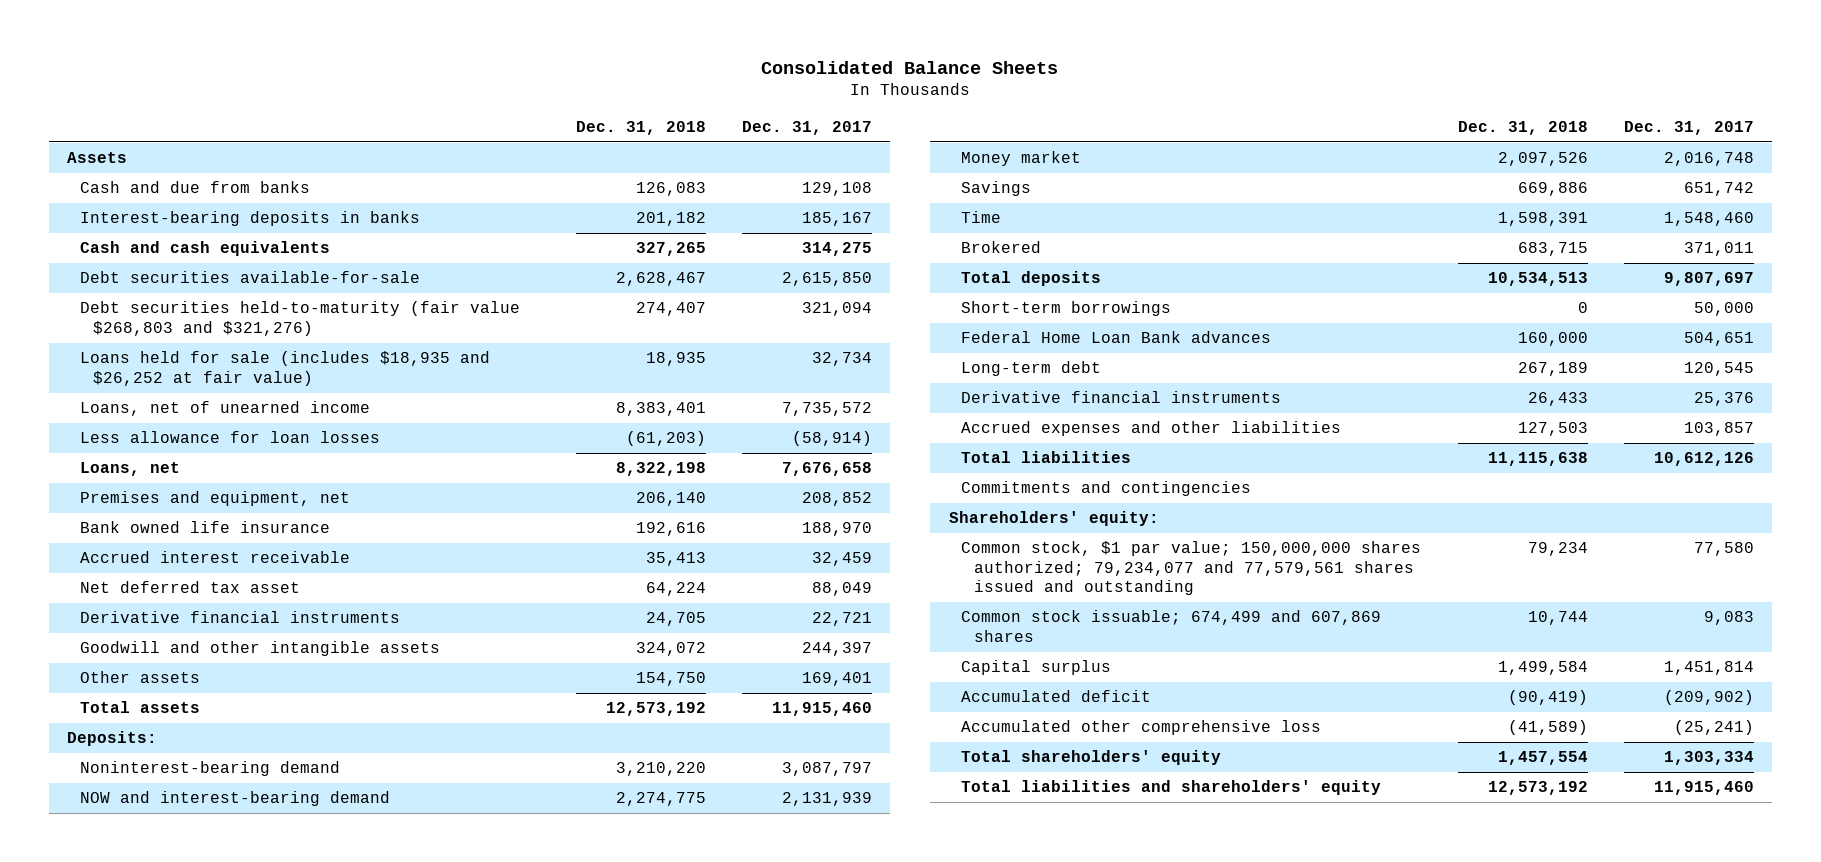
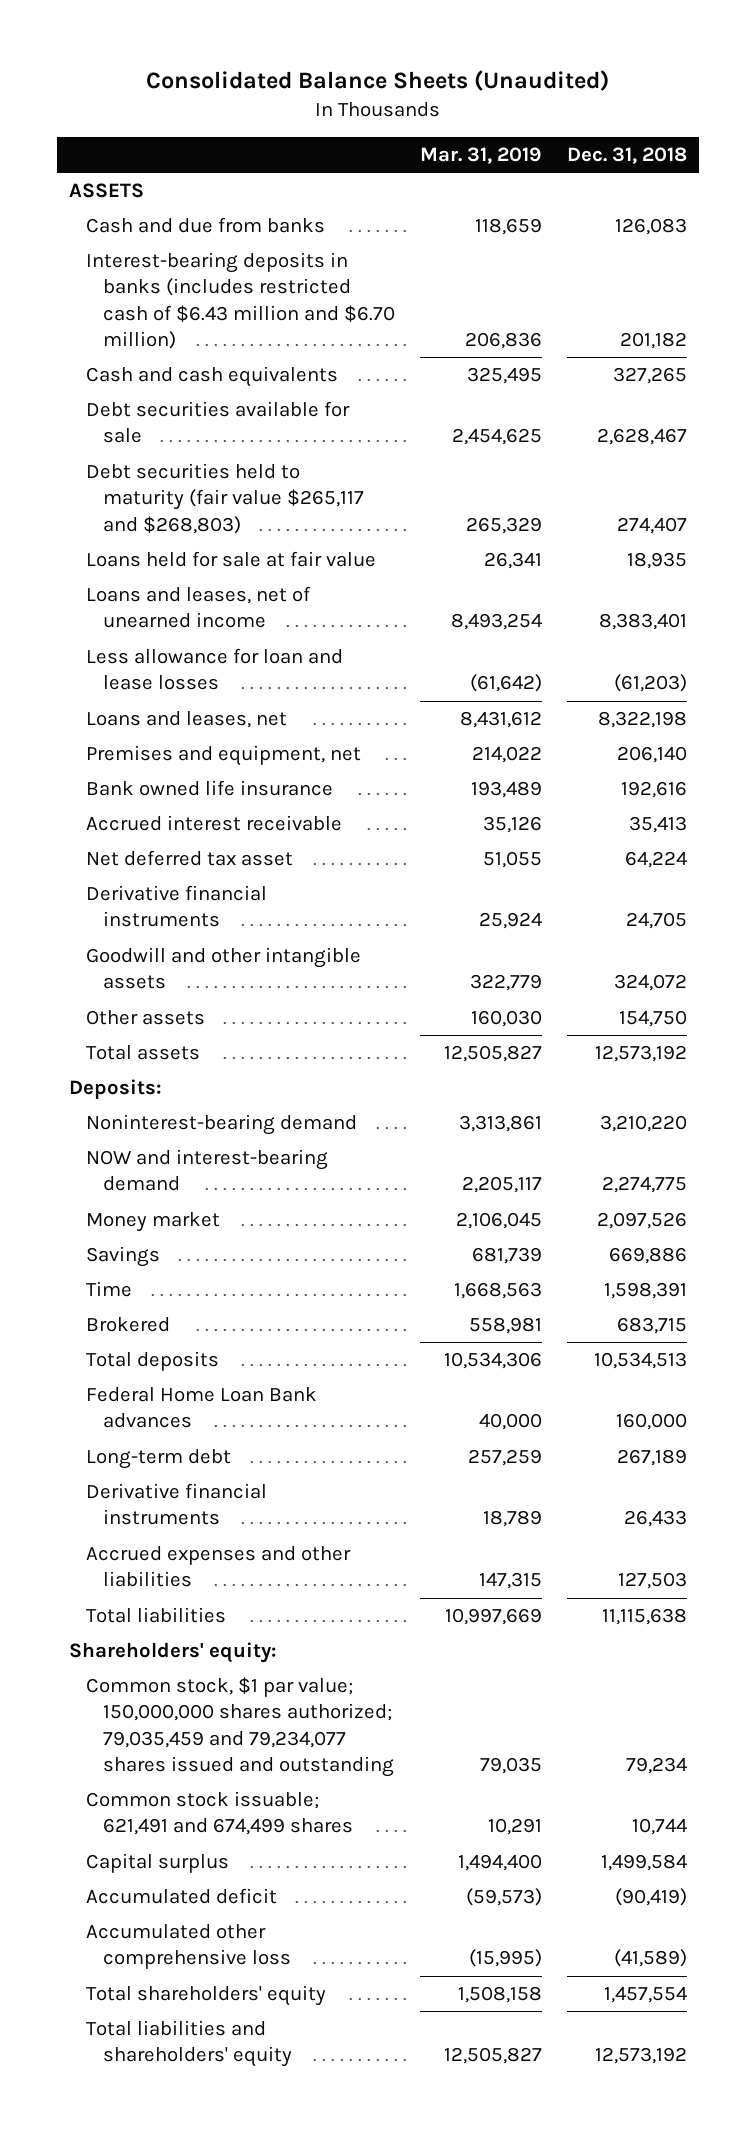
- Consolidated Balance Sheets
+ Consolidated Balance Sheets (Unaudited)
- | Dec. 31, 2018 | Dec. 31, 2017
+ | Mar. 31, 2019 | Dec. 31, 2018
- Assets
+ ASSETS
- Interest-bearing deposits in banks | 201,182 | 185,167
+ Interest-bearing deposits in banks (includes restricted cash of $6.43 million and $6.70 million) | 206,836 | 201,182
- Debt securities available-for-sale | 2,628,467 | 2,615,850
- Debt securities held-to-maturity (fair value $268,803 and $321,276) | 274,407 | 321,094
- Loans held for sale (includes $18,935 and $26,252 at fair value) | 18,935 | 32,734
- Loans, net of unearned income | 8,383,401 | 7,735,572
- Less allowance for loan losses | (61,203) | (58,914)
- Loans, net | 8,322,198 | 7,676,658
+ Debt securities available for sale | 2,454,625 | 2,628,467
+ Debt securities held to maturity (fair value $265,117 and $268,803) | 265,329 | 274,407
+ Loans held for sale at fair value | 26,341 | 18,935
+ Loans and leases, net of unearned income | 8,493,254 | 8,383,401
+ Less allowance for loan and lease losses | (61,642) | (61,203)
+ Loans and leases, net | 8,431,612 | 8,322,198
- Short-term borrowings | 0 | 50,000
- Commitments and contingencies
- Common stock, $1 par value; 150,000,000 shares authorized; 79,234,077 and 77,579,561 shares issued and outstanding | 79,234 | 77,580
- Common stock issuable; 674,499 and 607,869 shares | 10,744 | 9,083
+ Common stock, $1 par value; 150,000,000 shares authorized; 79,035,459 and 79,234,077 shares issued and outstanding | 79,035 | 79,234
+ Common stock issuable; 621,491 and 674,499 shares | 10,291 | 10,744

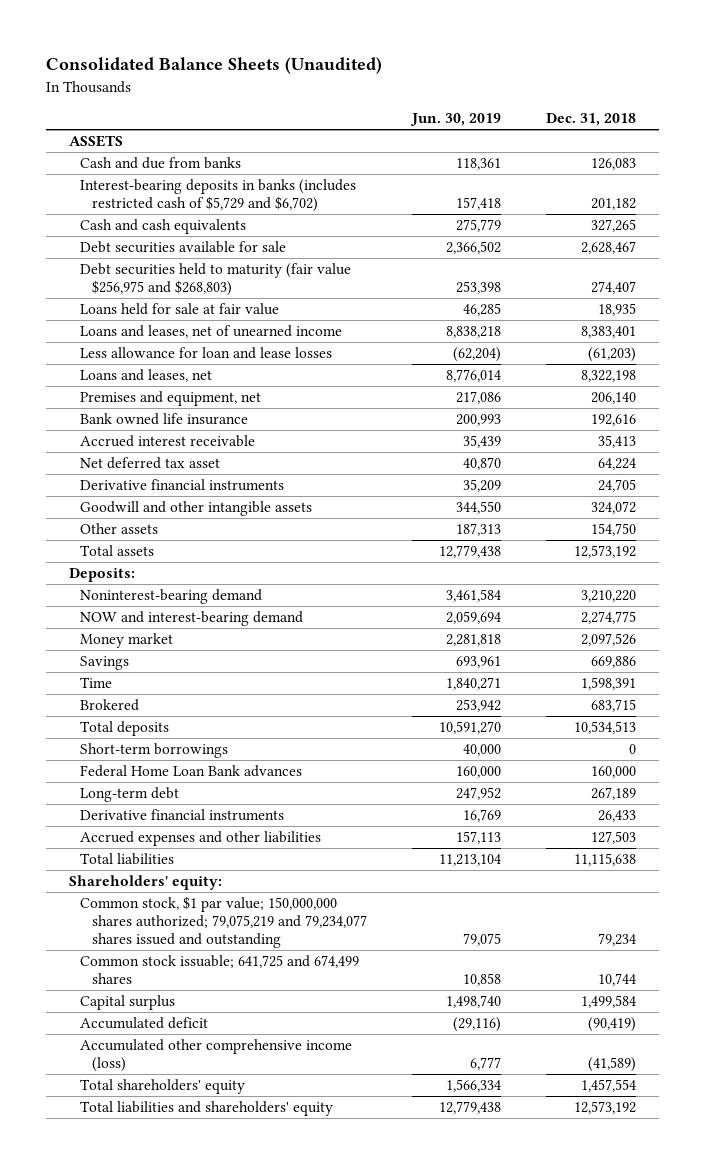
- | Mar. 31, 2019 | Dec. 31, 2018
+ | Jun. 30, 2019 | Dec. 31, 2018
- Interest-bearing deposits in banks (includes restricted cash of $6.43 million and $6.70 million) | 206,836 | 201,182
+ Interest-bearing deposits in banks (includes restricted cash of $5,729 and $6,702) | 157,418 | 201,182
- Debt securities held to maturity (fair value $265,117 and $268,803) | 265,329 | 274,407
+ Debt securities held to maturity (fair value $256,975 and $268,803) | 253,398 | 274,407
+ Short-term borrowings | 40,000 | 0
- Common stock, $1 par value; 150,000,000 shares authorized; 79,035,459 and 79,234,077 shares issued and outstanding | 79,035 | 79,234
- Common stock issuable; 621,491 and 674,499 shares | 10,291 | 10,744
+ Common stock, $1 par value; 150,000,000 shares authorized; 79,075,219 and 79,234,077 shares issued and outstanding | 79,075 | 79,234
+ Common stock issuable; 641,725 and 674,499 shares | 10,858 | 10,744
- Accumulated other comprehensive loss | (15,995) | (41,589)
+ Accumulated other comprehensive income (loss) | 6,777 | (41,589)

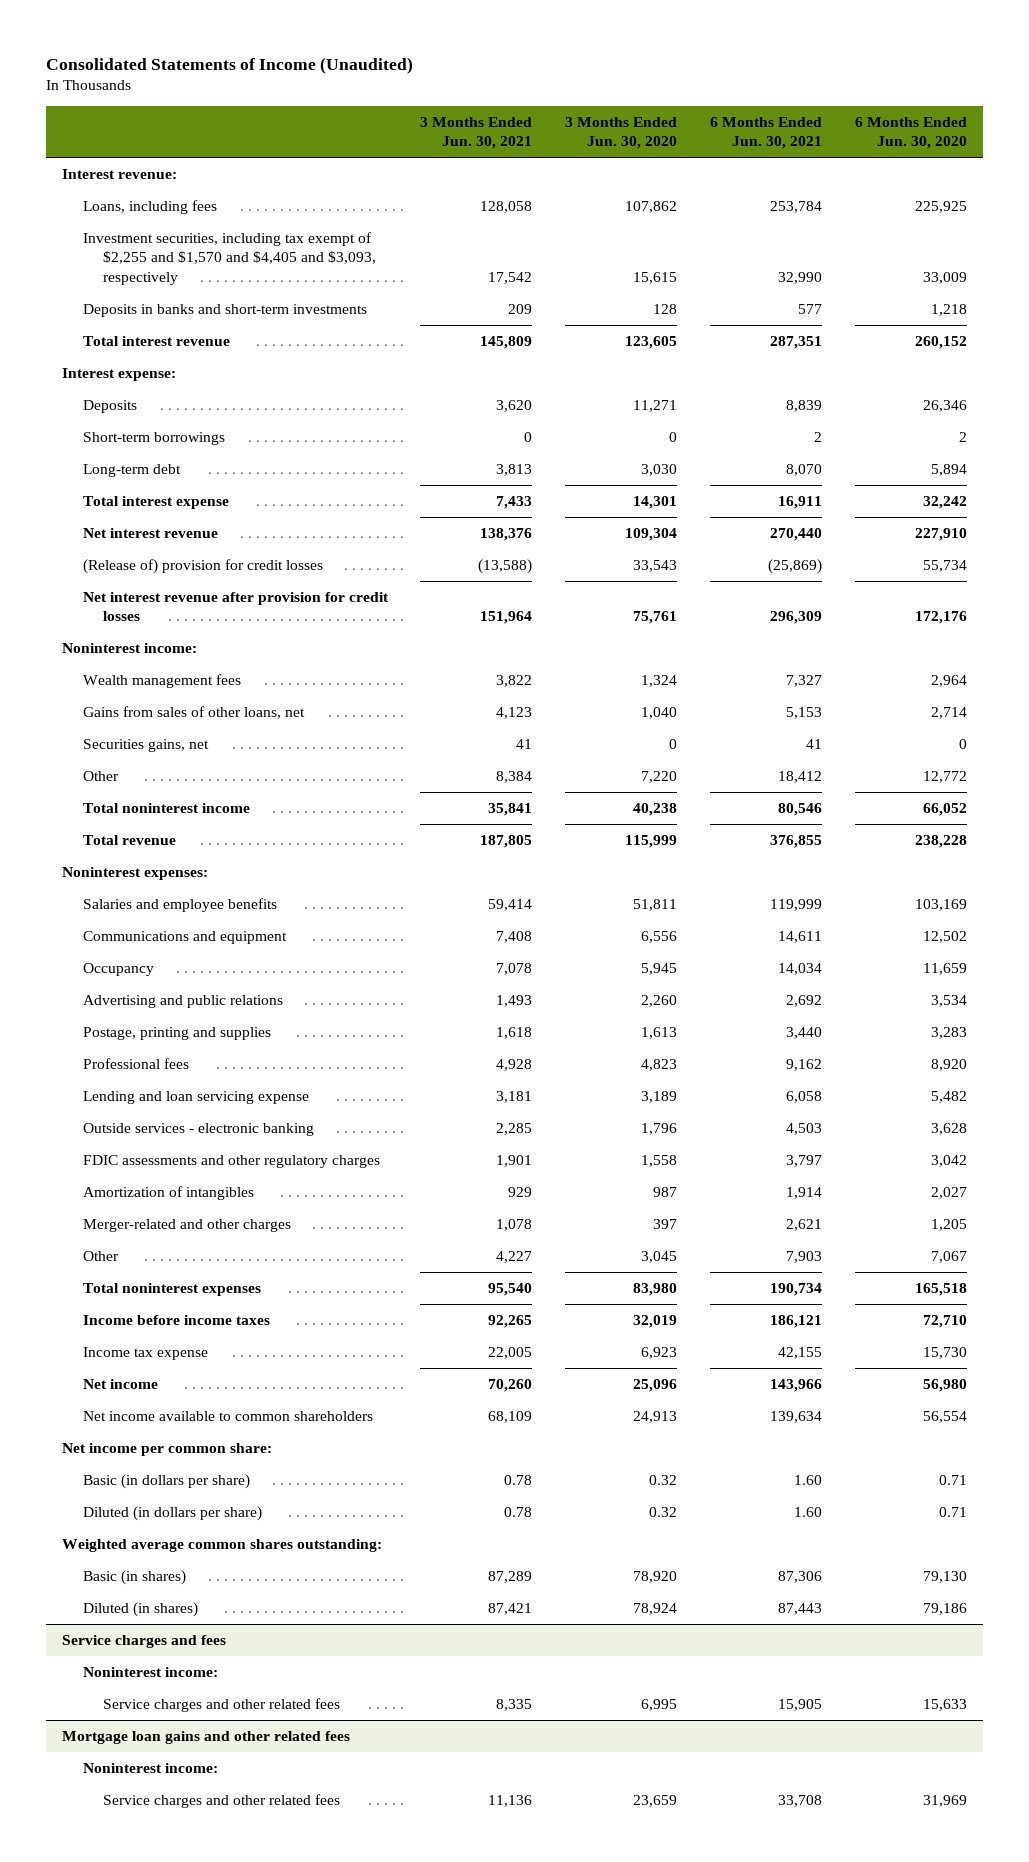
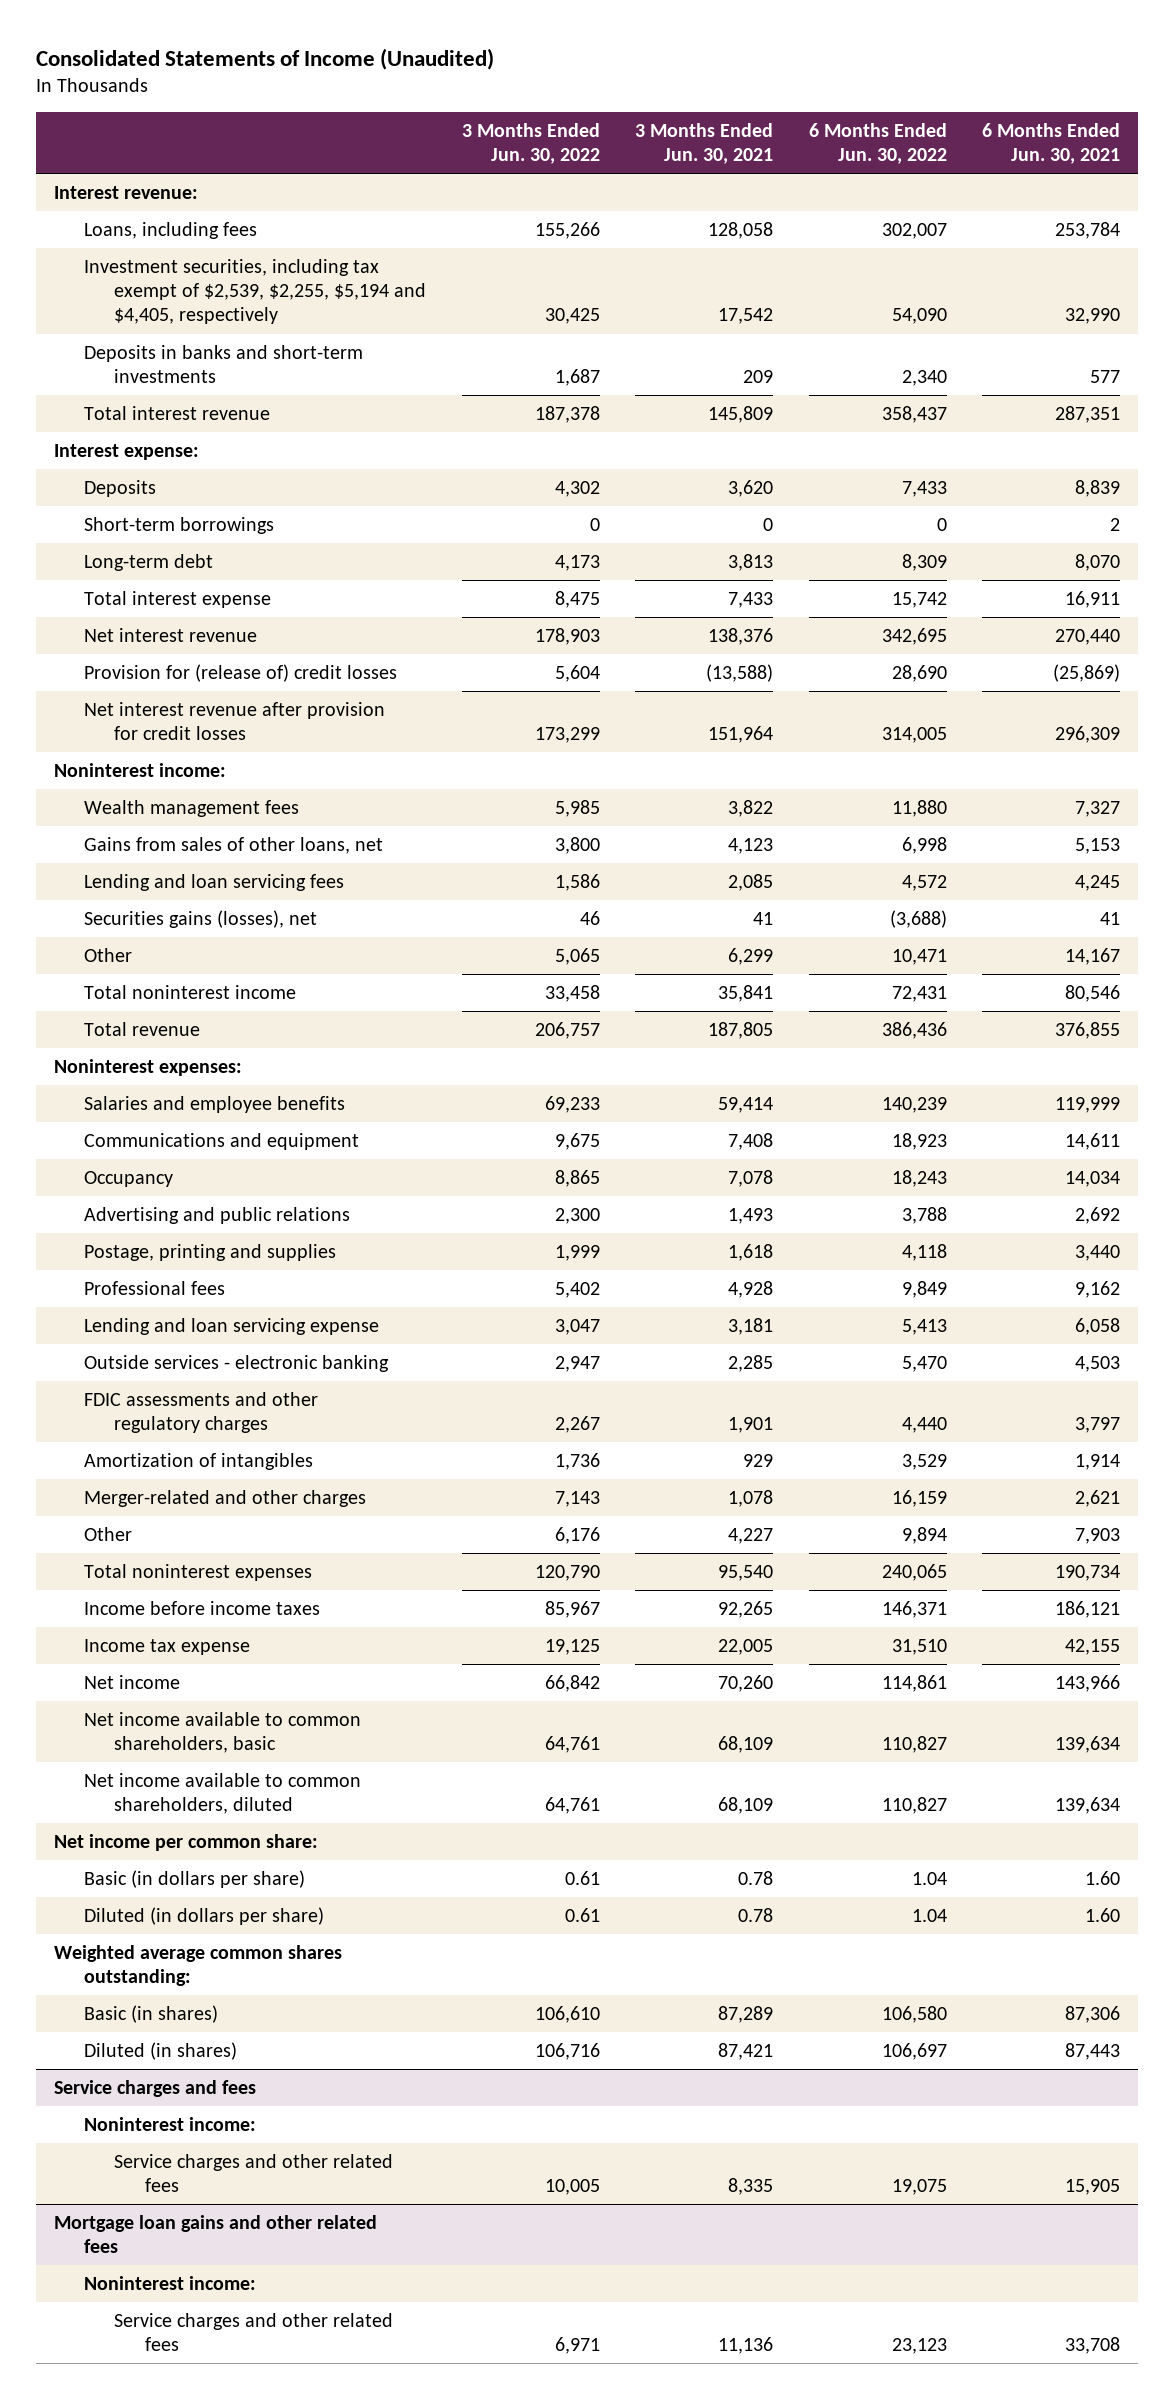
- | 3 Months Ended Jun. 30, 2021 | 3 Months Ended Jun. 30, 2020 | 6 Months Ended Jun. 30, 2021 | 6 Months Ended Jun. 30, 2020
+ | 3 Months Ended Jun. 30, 2022 | 3 Months Ended Jun. 30, 2021 | 6 Months Ended Jun. 30, 2022 | 6 Months Ended Jun. 30, 2021
- Investment securities, including tax exempt of $2,255 and $1,570 and $4,405 and $3,093, respectively | 17,542 | 15,615 | 32,990 | 33,009
+ Investment securities, including tax exempt of $2,539, $2,255, $5,194 and $4,405, respectively | 30,425 | 17,542 | 54,090 | 32,990
- (Release of) provision for credit losses | (13,588) | 33,543 | (25,869) | 55,734
+ Provision for (release of) credit losses | 5,604 | (13,588) | 28,690 | (25,869)
- Securities gains, net | 41 | 0 | 41 | 0
- Other | 8,384 | 7,220 | 18,412 | 12,772
+ Lending and loan servicing fees | 1,586 | 2,085 | 4,572 | 4,245
+ Securities gains (losses), net | 46 | 41 | (3,688) | 41
+ Other | 5,065 | 6,299 | 10,471 | 14,167
- Net income available to common shareholders | 68,109 | 24,913 | 139,634 | 56,554
+ Net income available to common shareholders, basic | 64,761 | 68,109 | 110,827 | 139,634
+ Net income available to common shareholders, diluted | 64,761 | 68,109 | 110,827 | 139,634

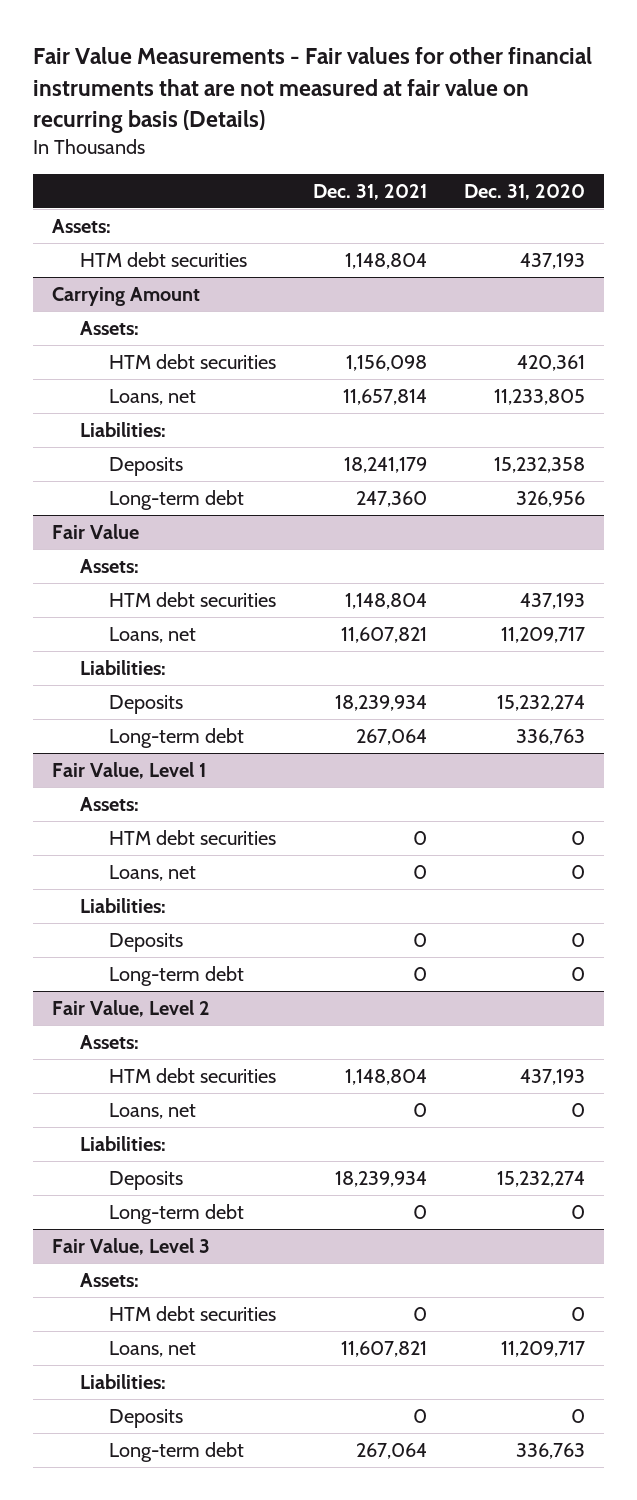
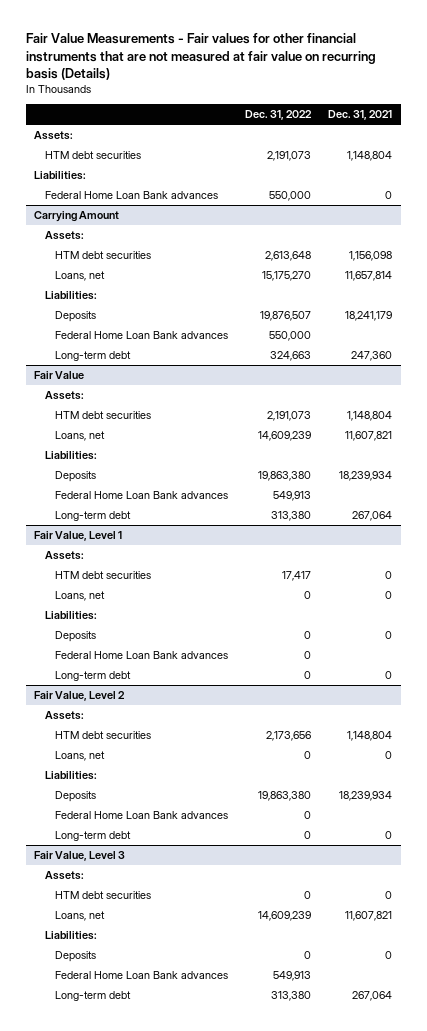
- | Dec. 31, 2021 | Dec. 31, 2020
+ | Dec. 31, 2022 | Dec. 31, 2021
+ Liabilities:
+ Federal Home Loan Bank advances | 550,000 | 0
@ Carrying Amount
+ Federal Home Loan Bank advances | 550,000 |
@ Fair Value
+ Federal Home Loan Bank advances | 549,913 |
@ Fair Value, Level 1
+ Federal Home Loan Bank advances | 0 |
@ Fair Value, Level 2
+ Federal Home Loan Bank advances | 0 |
@ Fair Value, Level 3
+ Federal Home Loan Bank advances | 549,913 |

